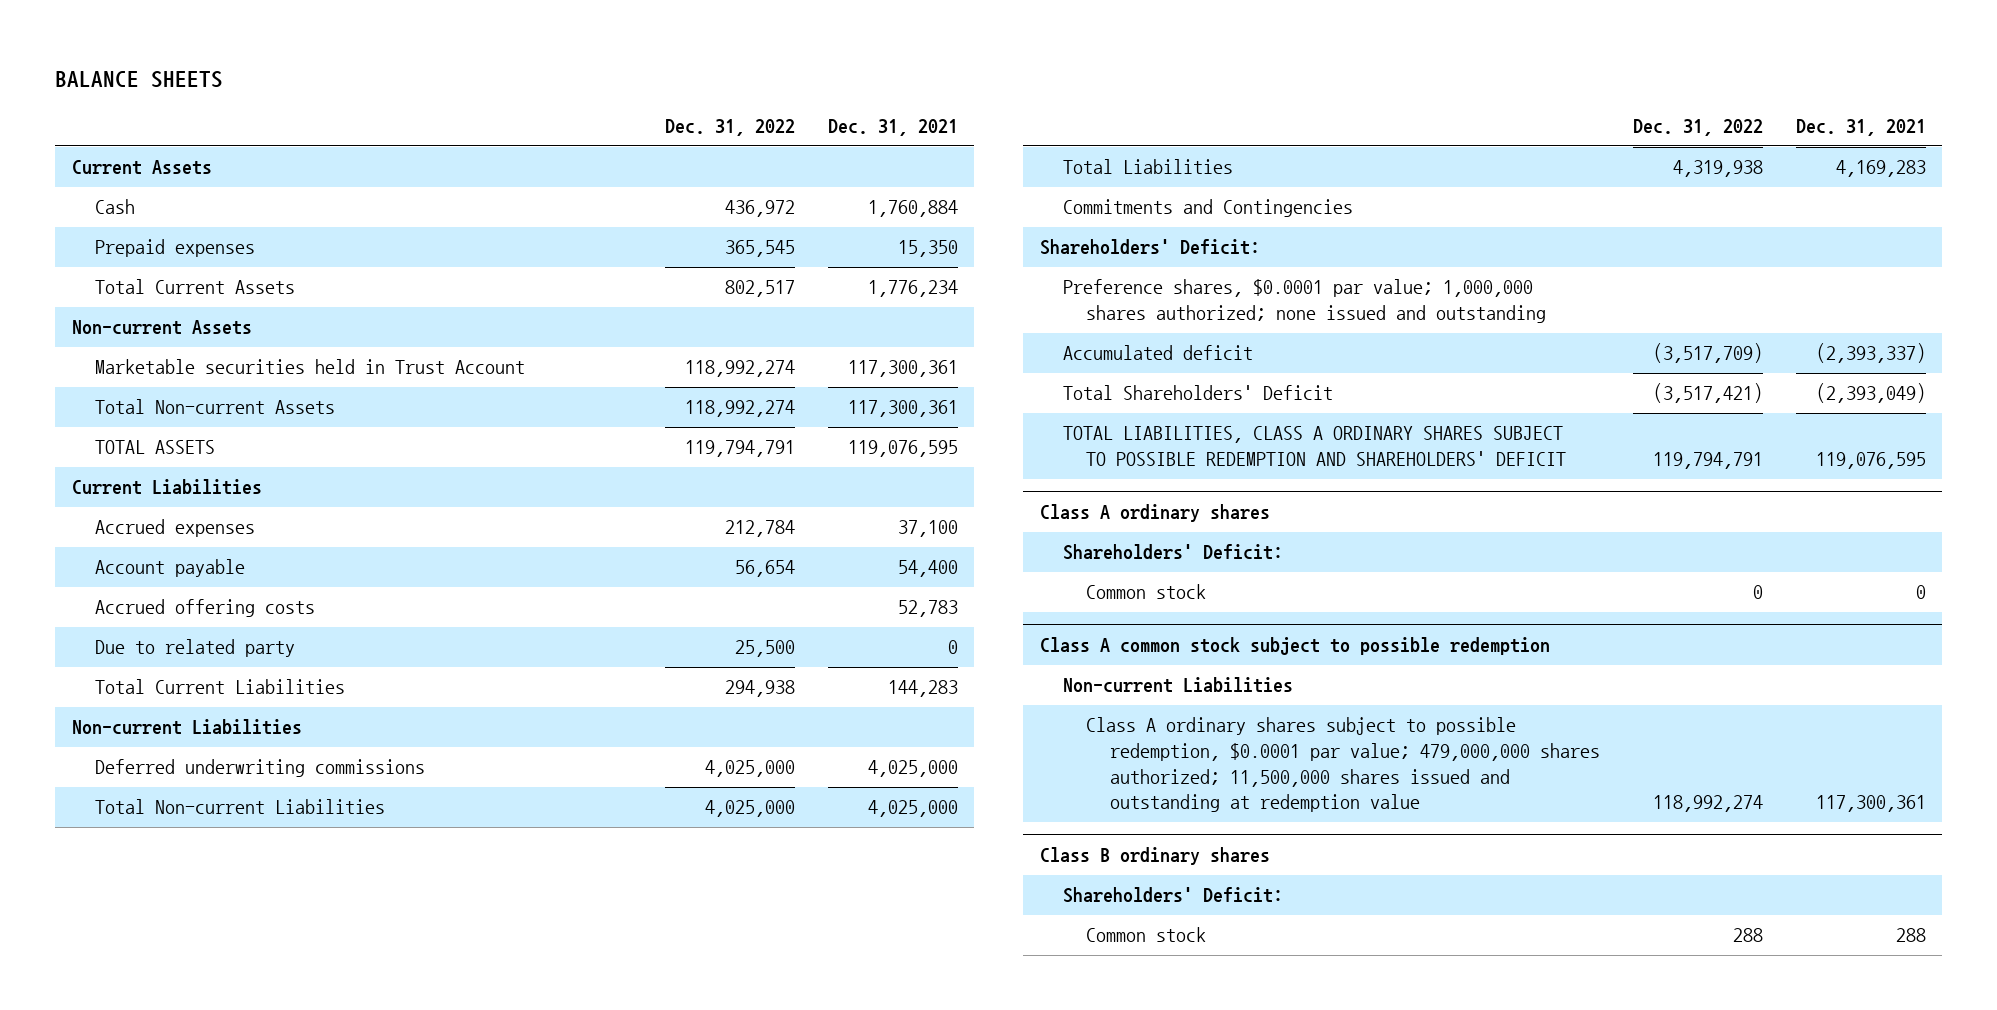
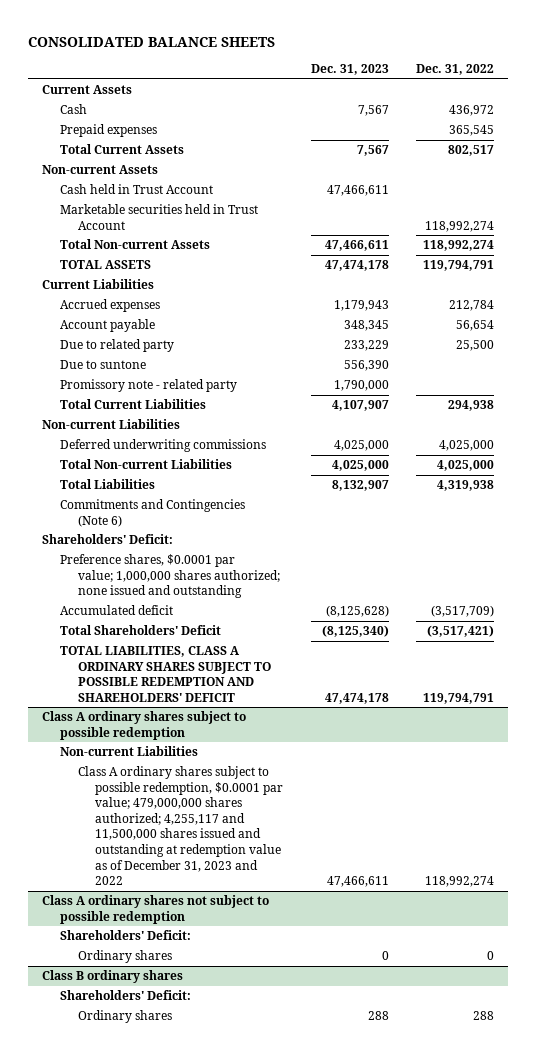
- BALANCE SHEETS
+ CONSOLIDATED BALANCE SHEETS
- | Dec. 31, 2022 | Dec. 31, 2021
+ | Dec. 31, 2023 | Dec. 31, 2022
+ Cash held in Trust Account | 47,466,611 |
- Accrued offering costs | | 52,783
+ Due to suntone | 556,390 |
+ Promissory note - related party | 1,790,000 |
- Commitments and Contingencies
+ Commitments and Contingencies (Note 6)
- Class A ordinary shares
- Shareholders' Deficit:
- Common stock | 0 | 0
- Class A common stock subject to possible redemption
+ Class A ordinary shares subject to possible redemption
- Class A ordinary shares subject to possible redemption, $0.0001 par value; 479,000,000 shares authorized; 11,500,000 shares issued and outstanding at redemption value | 118,992,274 | 117,300,361
+ Class A ordinary shares subject to possible redemption, $0.0001 par value; 479,000,000 shares authorized; 4,255,117 and 11,500,000 shares issued and outstanding at redemption value as of December 31, 2023 and 2022 | 47,466,611 | 118,992,274
+ Class A ordinary shares not subject to possible redemption
+ Shareholders' Deficit:
+ Ordinary shares | 0 | 0
@ Class B ordinary shares
- Common stock | 288 | 288
+ Ordinary shares | 288 | 288

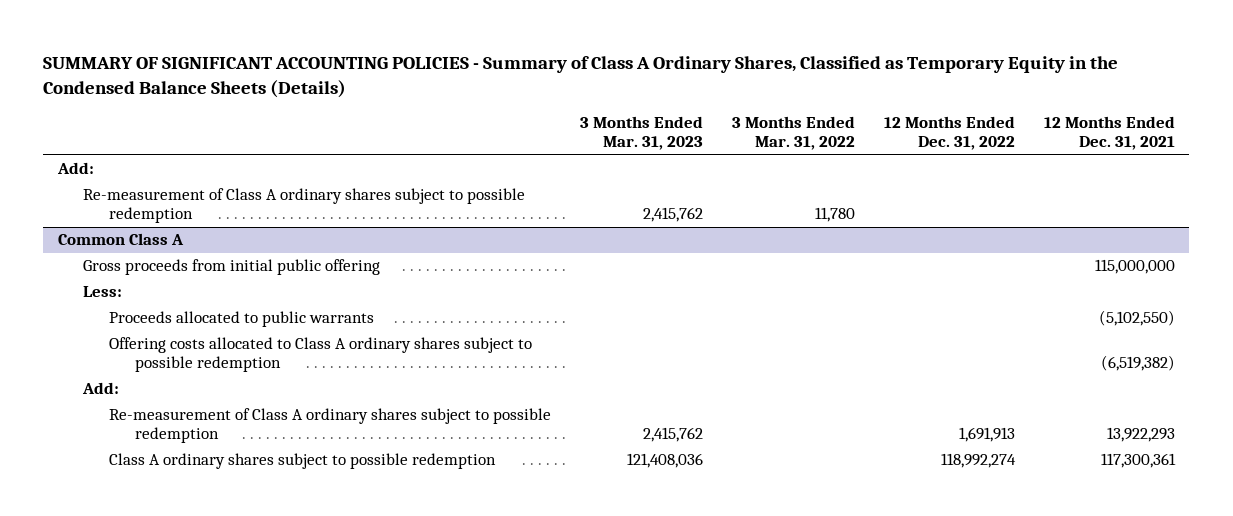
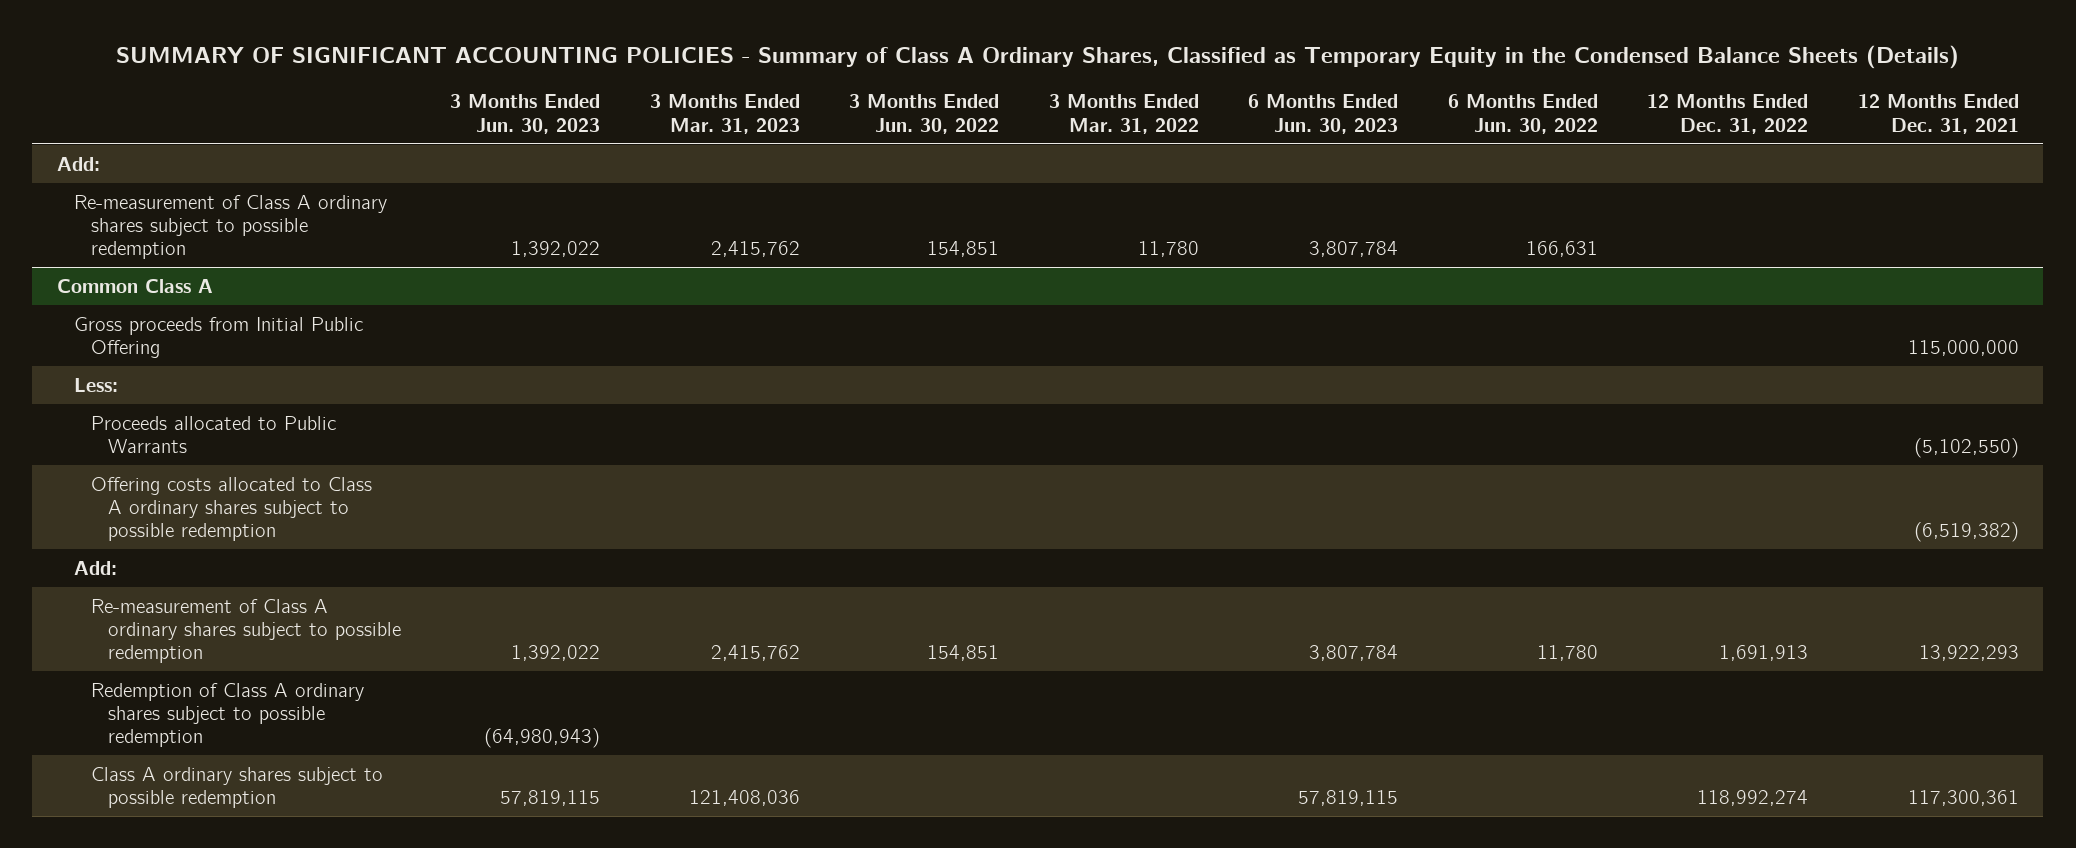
- | 3 Months Ended Mar. 31, 2023 | 3 Months Ended Mar. 31, 2022 | 12 Months Ended Dec. 31, 2022 | 12 Months Ended Dec. 31, 2021
+ | 3 Months Ended Jun. 30, 2023 | 3 Months Ended Mar. 31, 2023 | 3 Months Ended Jun. 30, 2022 | 3 Months Ended Mar. 31, 2022 | 6 Months Ended Jun. 30, 2023 | 6 Months Ended Jun. 30, 2022 | 12 Months Ended Dec. 31, 2022 | 12 Months Ended Dec. 31, 2021
@ Common Class A
- Gross proceeds from initial public offering | | | | 115,000,000
+ Gross proceeds from Initial Public Offering | | | | | | | | 115,000,000
- Proceeds allocated to public warrants | | | | (5,102,550)
+ Proceeds allocated to Public Warrants | | | | | | | | (5,102,550)
+ Redemption of Class A ordinary shares subject to possible redemption | (64,980,943) | | | | | | |

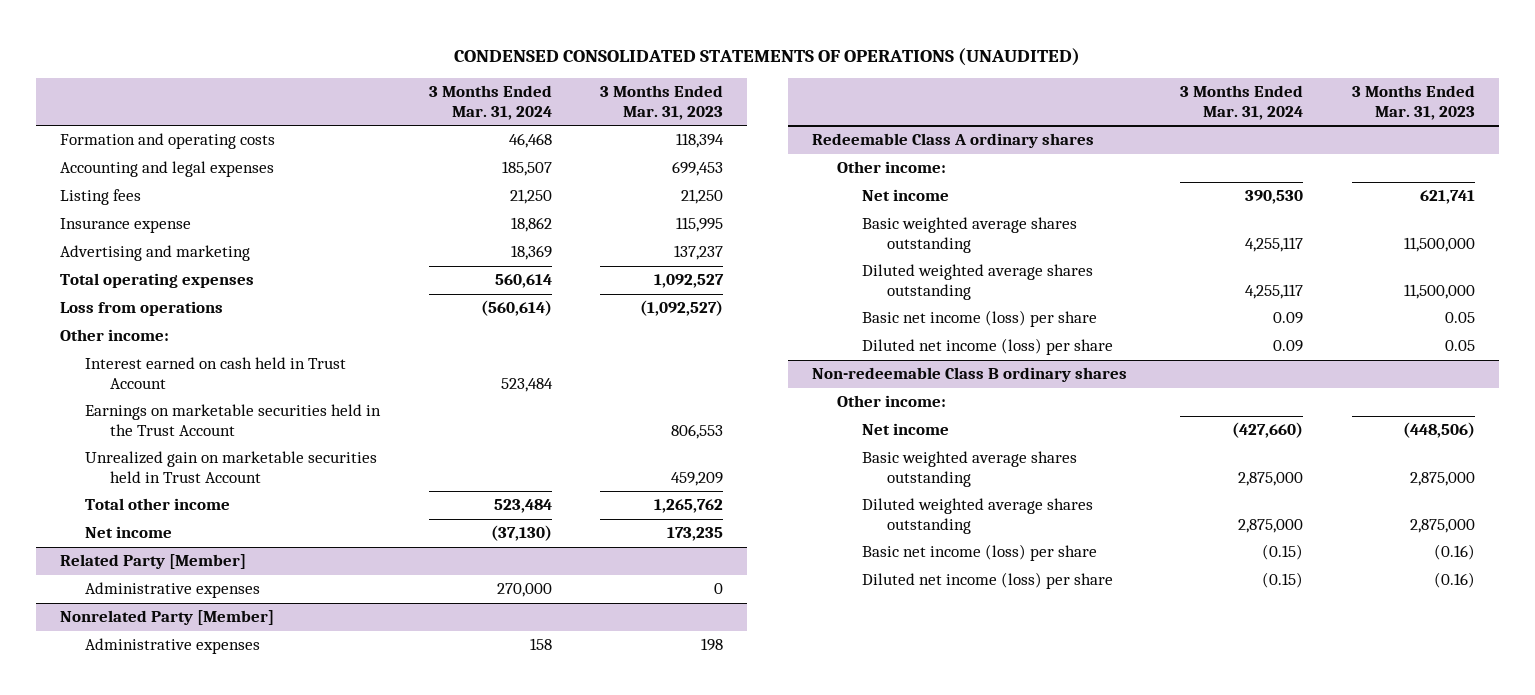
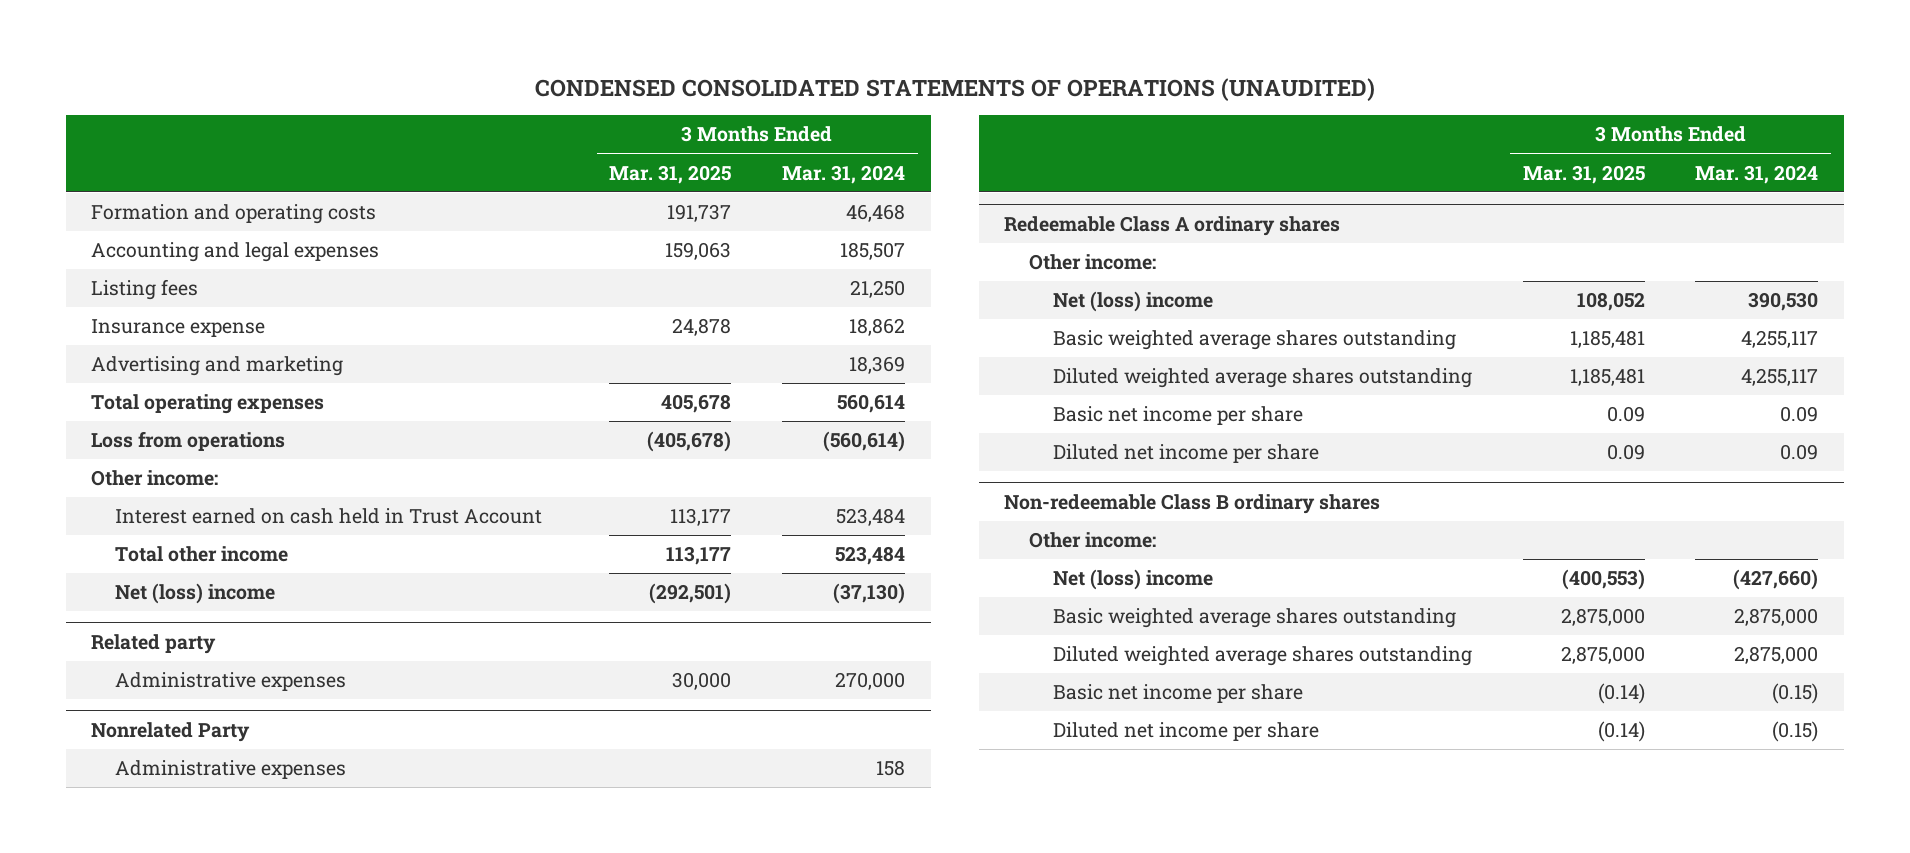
- | 3 Months Ended Mar. 31, 2024 | 3 Months Ended Mar. 31, 2023
+ | 3 Months Ended Mar. 31, 2025 | 3 Months Ended Mar. 31, 2024
- Earnings on marketable securities held in the Trust Account | | 806,553
- Unrealized gain on marketable securities held in Trust Account | | 459,209
- Net income | (37,130) | 173,235
- Related Party [Member]
+ Net (loss) income | (292,501) | (37,130)
+ Related party
- Nonrelated Party [Member]
+ Nonrelated Party
@ Redeemable Class A ordinary shares
- Net income | 390,530 | 621,741
+ Net (loss) income | 108,052 | 390,530
- Basic net income (loss) per share | 0.09 | 0.05
- Diluted net income (loss) per share | 0.09 | 0.05
+ Basic net income per share | 0.09 | 0.09
+ Diluted net income per share | 0.09 | 0.09
@ Non-redeemable Class B ordinary shares
- Net income | (427,660) | (448,506)
+ Net (loss) income | (400,553) | (427,660)
- Basic net income (loss) per share | (0.15) | (0.16)
- Diluted net income (loss) per share | (0.15) | (0.16)
+ Basic net income per share | (0.14) | (0.15)
+ Diluted net income per share | (0.14) | (0.15)

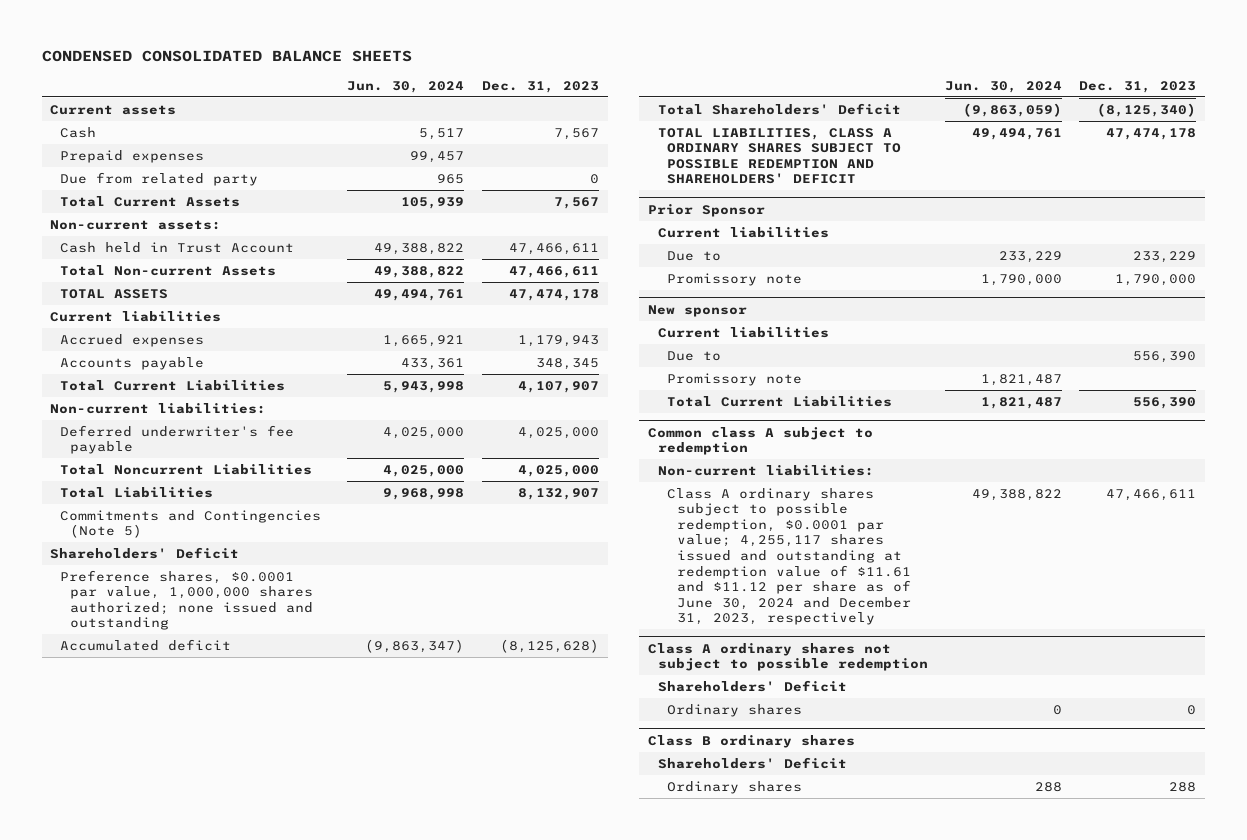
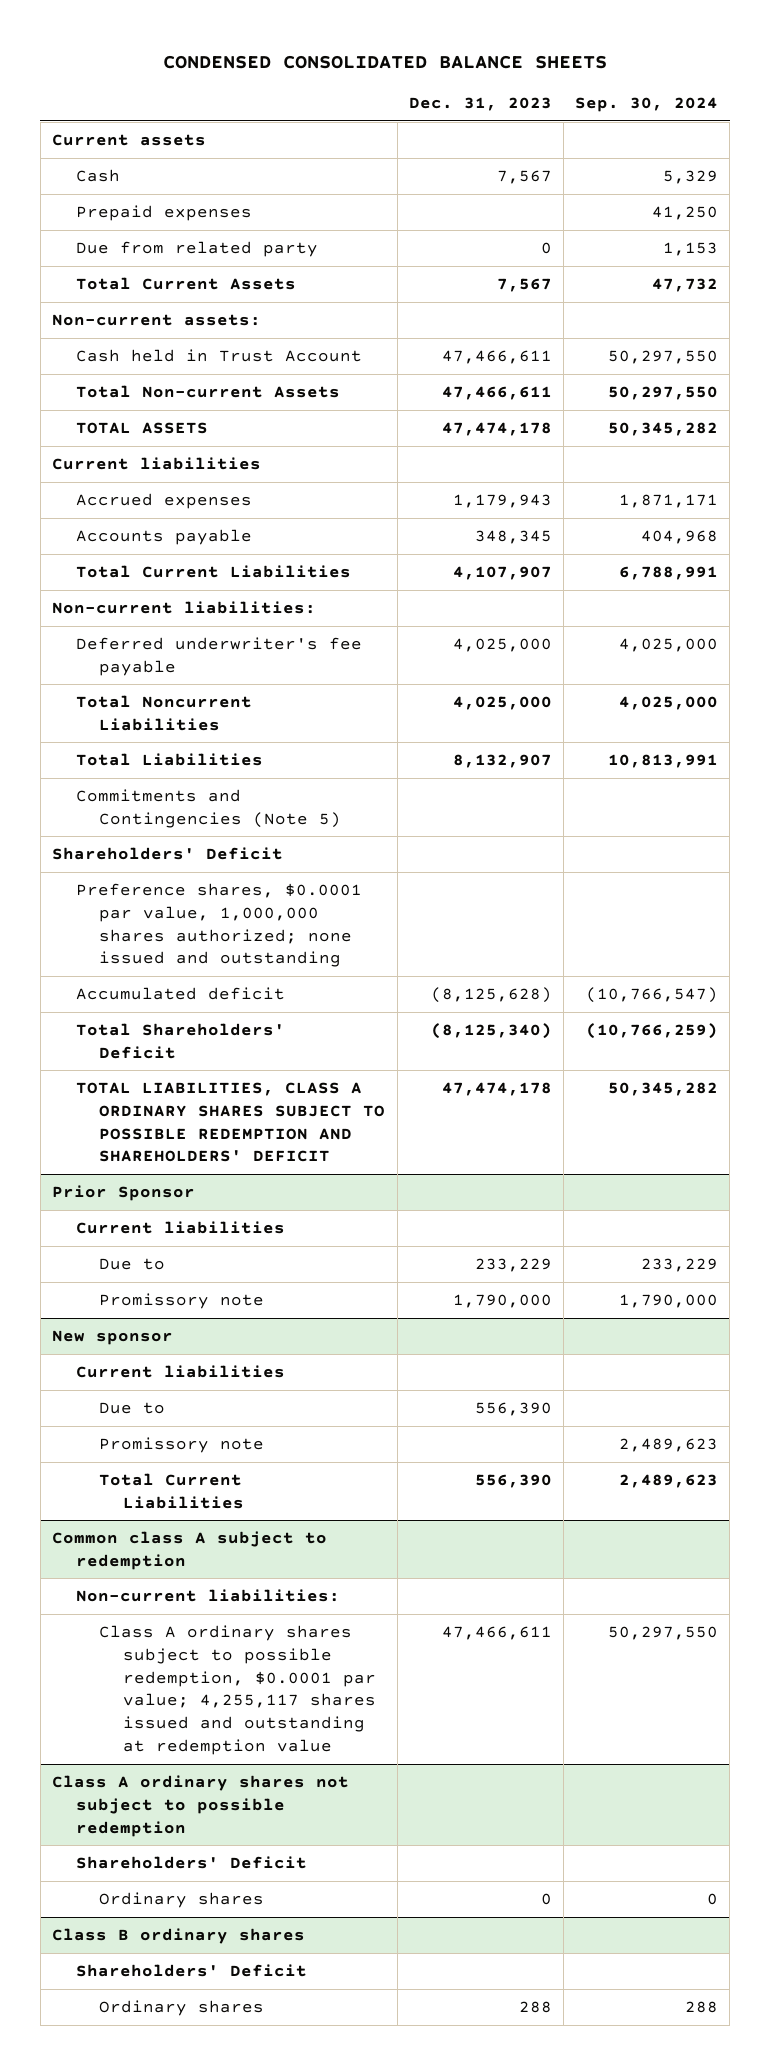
- | Jun. 30, 2024 | Dec. 31, 2023
+ | Dec. 31, 2023 | Sep. 30, 2024
@ Common class A subject to redemption
- Class A ordinary shares subject to possible redemption, $0.0001 par value; 4,255,117 shares issued and outstanding at redemption value of $11.61 and $11.12 per share as of June 30, 2024 and December 31, 2023, respectively | 49,388,822 | 47,466,611
+ Class A ordinary shares subject to possible redemption, $0.0001 par value; 4,255,117 shares issued and outstanding at redemption value | 47,466,611 | 50,297,550

